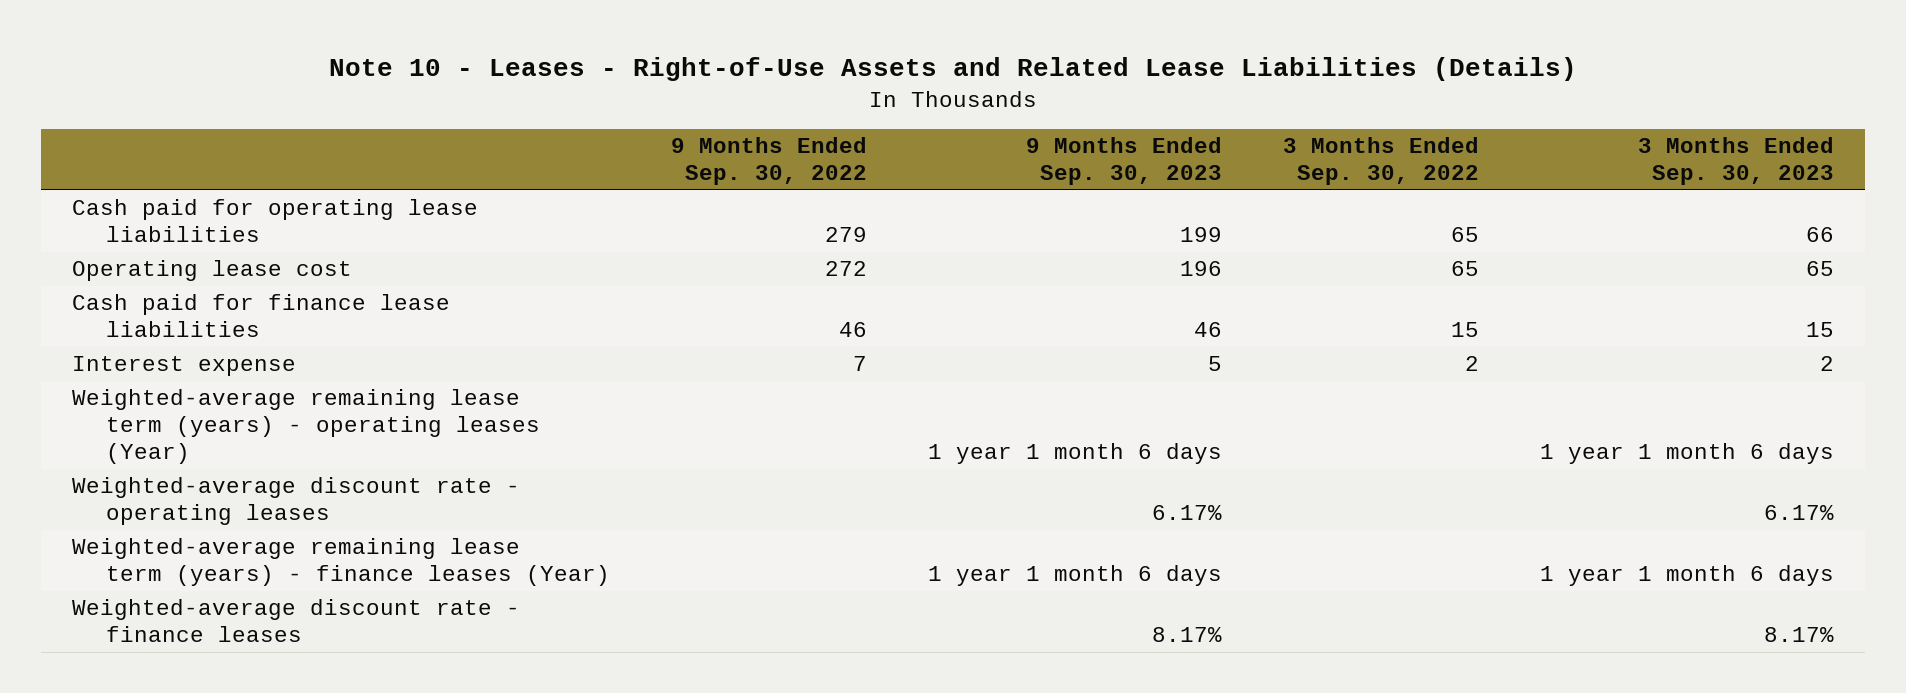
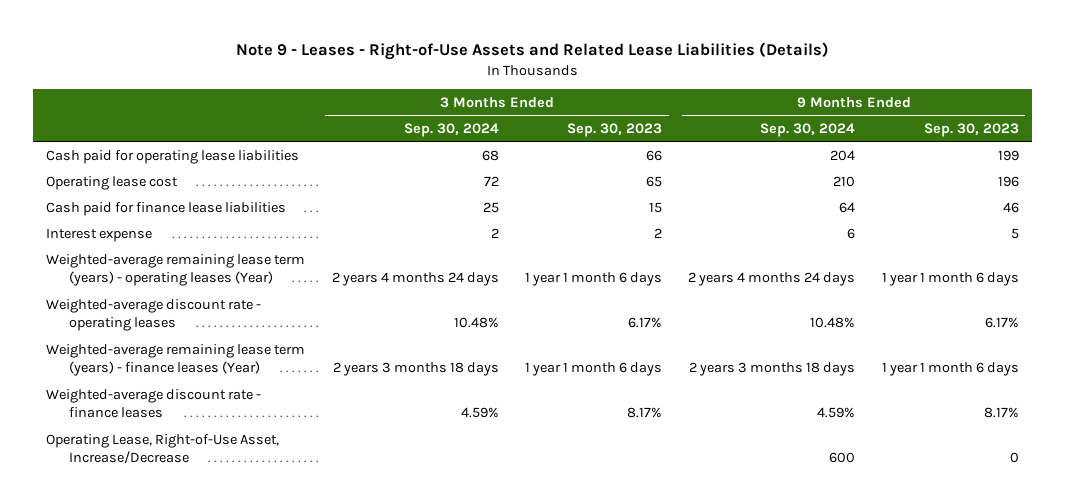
- Note 10 - Leases - Right-of-Use Assets and Related Lease Liabilities (Details)
+ Note 9 - Leases - Right-of-Use Assets and Related Lease Liabilities (Details)
- | 9 Months Ended Sep. 30, 2022 | 9 Months Ended Sep. 30, 2023 | 3 Months Ended Sep. 30, 2022 | 3 Months Ended Sep. 30, 2023
+ | 3 Months Ended Sep. 30, 2024 | 3 Months Ended Sep. 30, 2023 | 9 Months Ended Sep. 30, 2024 | 9 Months Ended Sep. 30, 2023
+ Operating Lease, Right-of-Use Asset, Increase/Decrease | | | 600 | 0

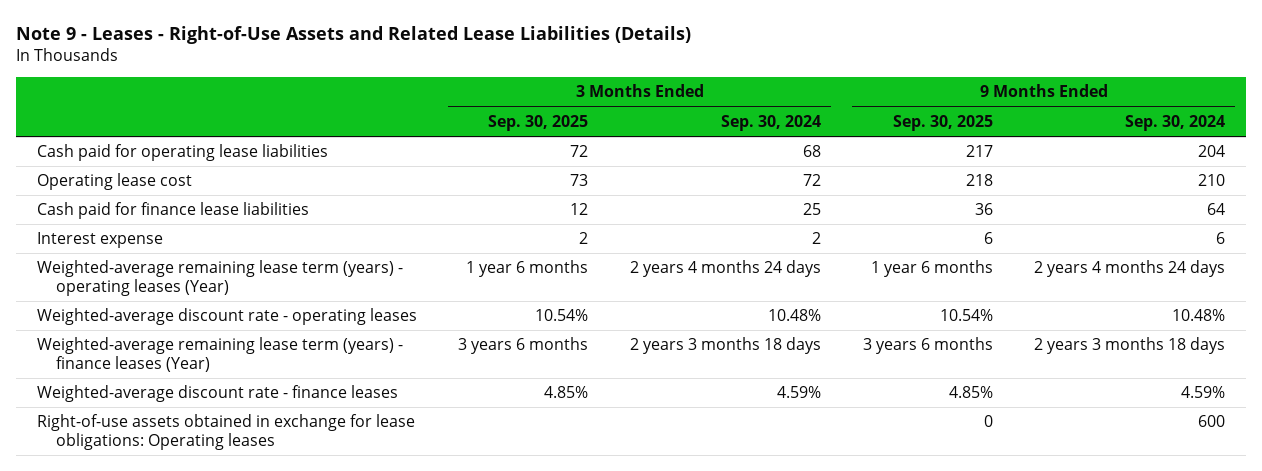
- | 3 Months Ended Sep. 30, 2024 | 3 Months Ended Sep. 30, 2023 | 9 Months Ended Sep. 30, 2024 | 9 Months Ended Sep. 30, 2023
+ | 3 Months Ended Sep. 30, 2025 | 3 Months Ended Sep. 30, 2024 | 9 Months Ended Sep. 30, 2025 | 9 Months Ended Sep. 30, 2024
- Operating Lease, Right-of-Use Asset, Increase/Decrease | | | 600 | 0
+ Right-of-use assets obtained in exchange for lease obligations: Operating leases | | | 0 | 600

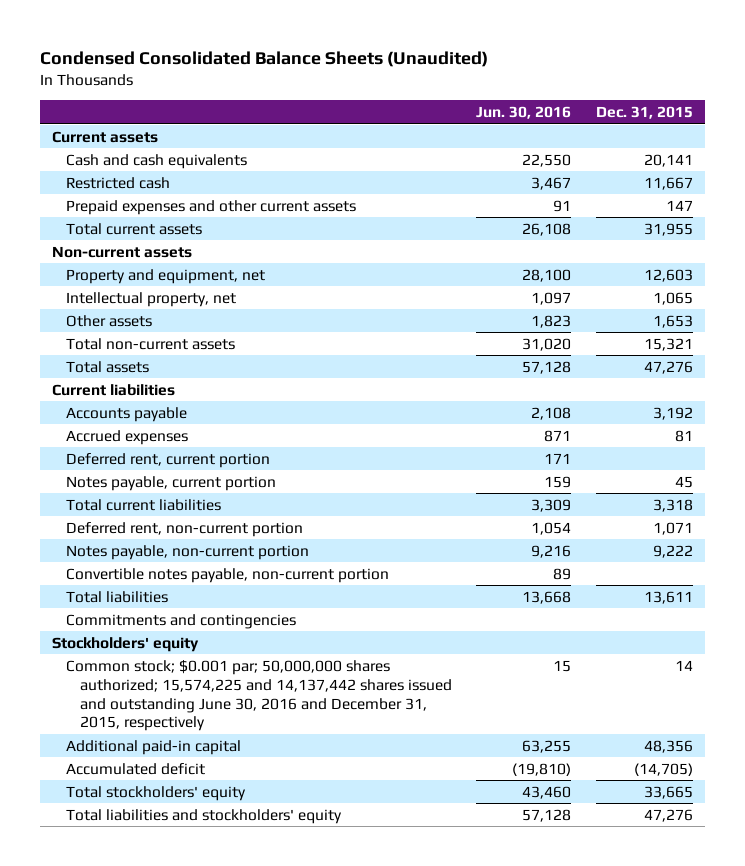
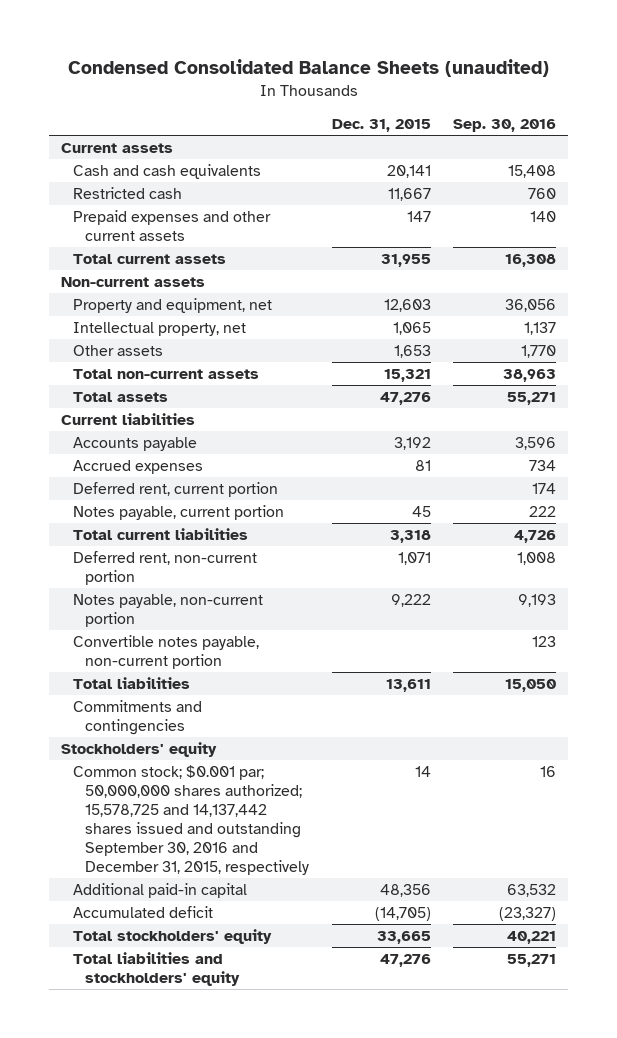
- Condensed Consolidated Balance Sheets (Unaudited)
+ Condensed Consolidated Balance Sheets (unaudited)
- | Jun. 30, 2016 | Dec. 31, 2015
+ | Dec. 31, 2015 | Sep. 30, 2016
- Common stock; $0.001 par; 50,000,000 shares authorized; 15,574,225 and 14,137,442 shares issued and outstanding June 30, 2016 and December 31, 2015, respectively | 15 | 14
+ Common stock; $0.001 par; 50,000,000 shares authorized; 15,578,725 and 14,137,442 shares issued and outstanding September 30, 2016 and December 31, 2015, respectively | 14 | 16

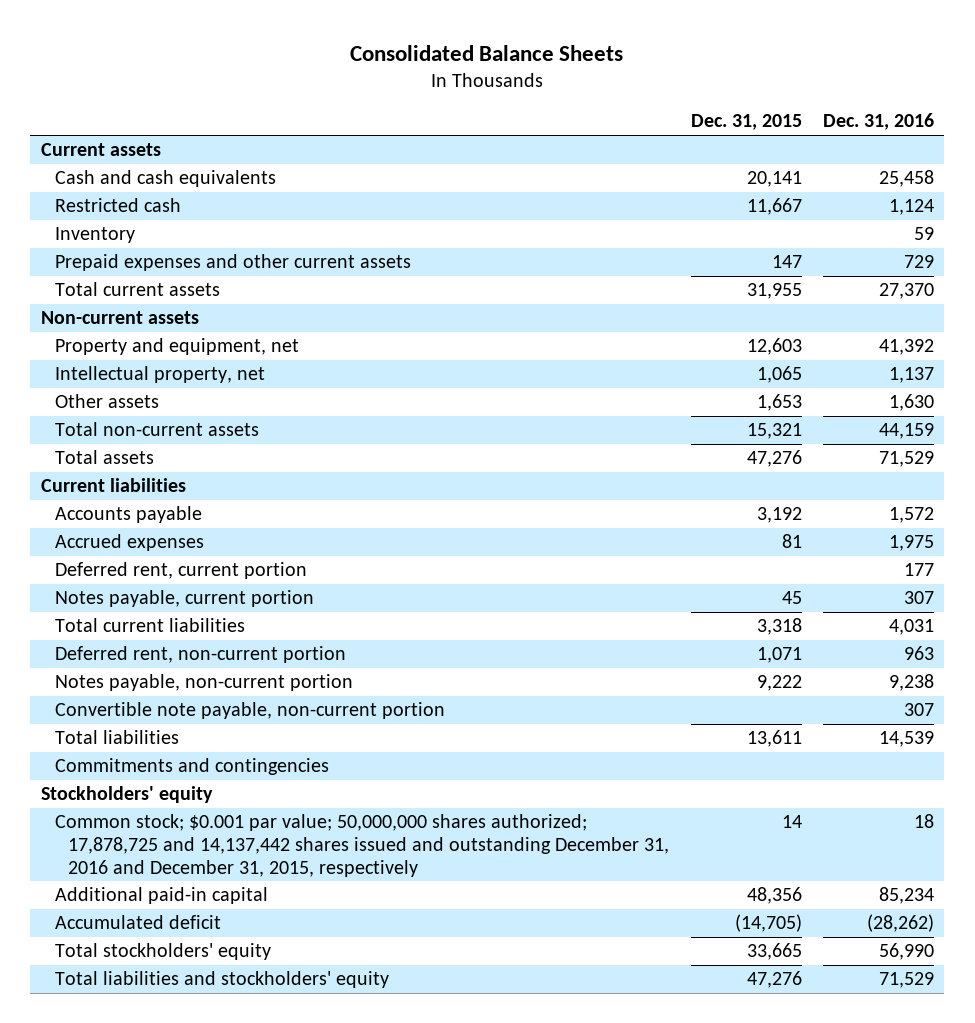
- Condensed Consolidated Balance Sheets (unaudited)
+ Consolidated Balance Sheets
- | Dec. 31, 2015 | Sep. 30, 2016
+ | Dec. 31, 2015 | Dec. 31, 2016
+ Inventory | | 59
- Convertible notes payable, non-current portion | | 123
+ Convertible note payable, non-current portion | | 307
- Common stock; $0.001 par; 50,000,000 shares authorized; 15,578,725 and 14,137,442 shares issued and outstanding September 30, 2016 and December 31, 2015, respectively | 14 | 16
+ Common stock; $0.001 par value; 50,000,000 shares authorized; 17,878,725 and 14,137,442 shares issued and outstanding December 31, 2016 and December 31, 2015, respectively | 14 | 18

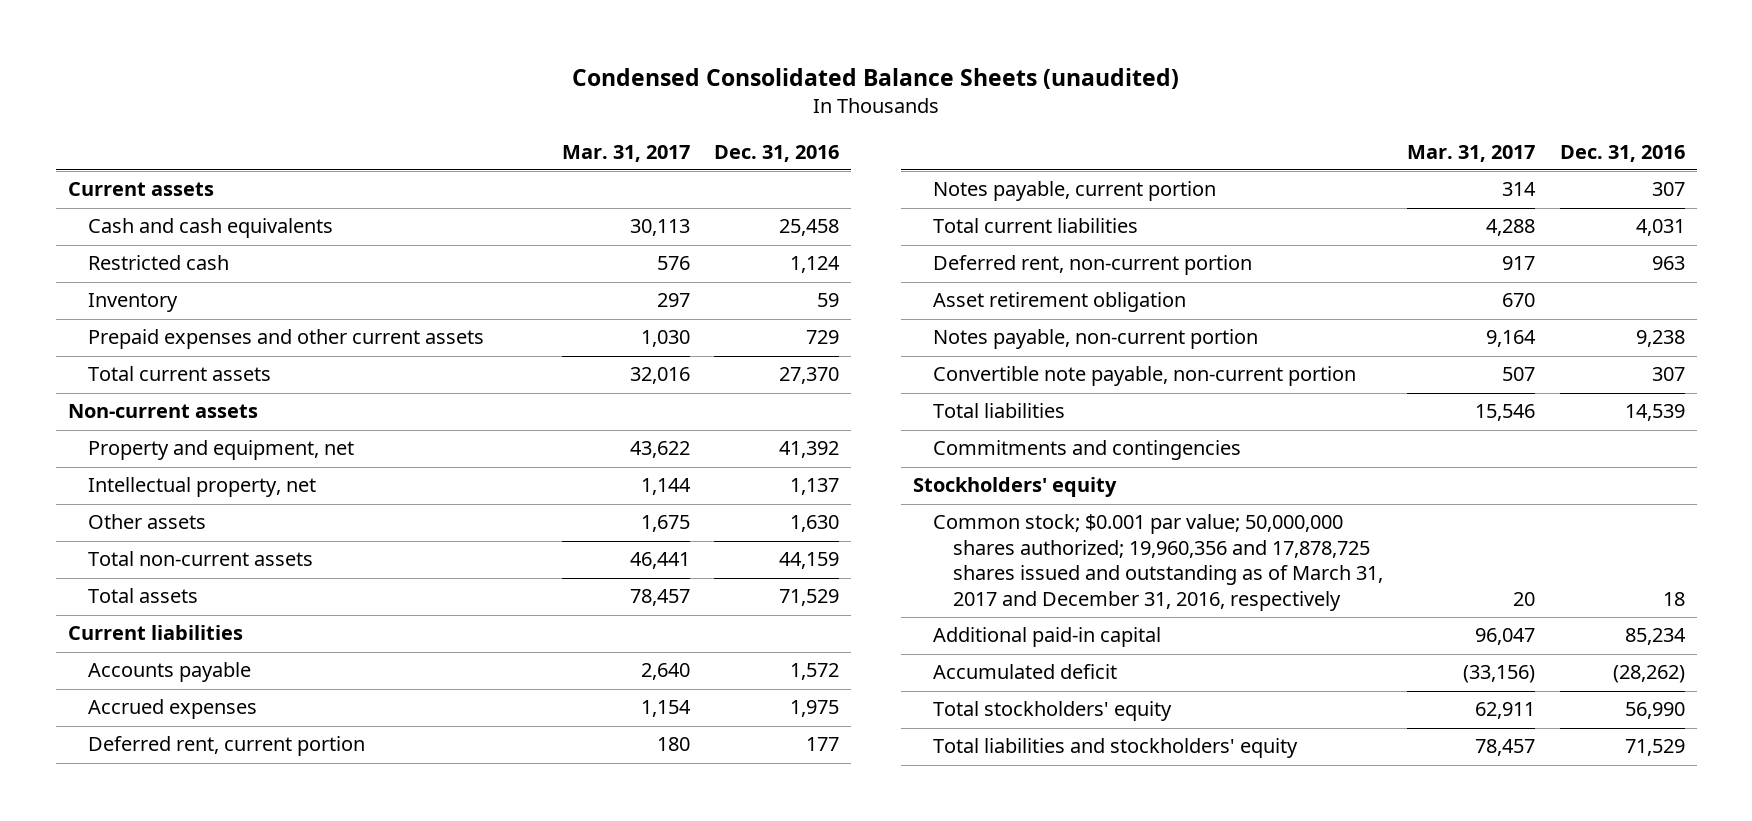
- Consolidated Balance Sheets
+ Condensed Consolidated Balance Sheets (unaudited)
- | Dec. 31, 2015 | Dec. 31, 2016
+ | Mar. 31, 2017 | Dec. 31, 2016
+ Asset retirement obligation | 670 |
- Common stock; $0.001 par value; 50,000,000 shares authorized; 17,878,725 and 14,137,442 shares issued and outstanding December 31, 2016 and December 31, 2015, respectively | 14 | 18
+ Common stock; $0.001 par value; 50,000,000 shares authorized; 19,960,356 and 17,878,725 shares issued and outstanding as of March 31, 2017 and December 31, 2016, respectively | 20 | 18

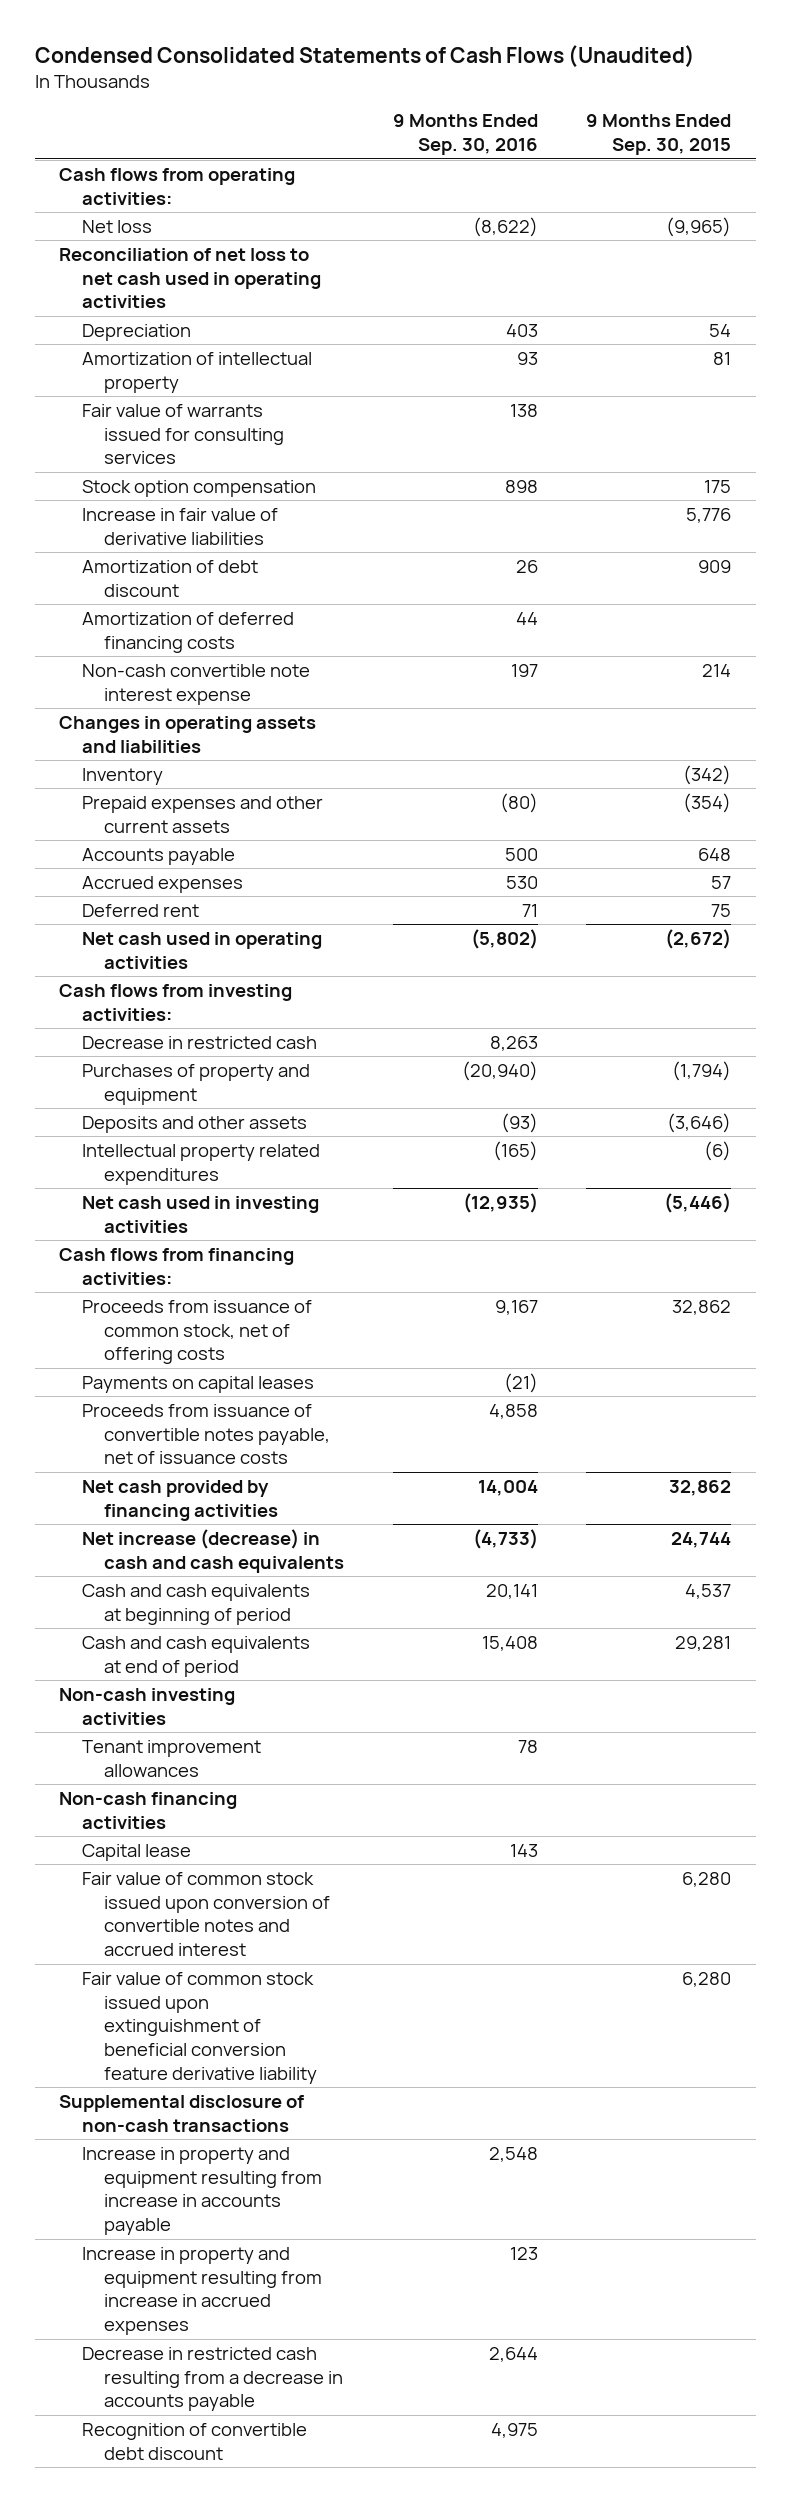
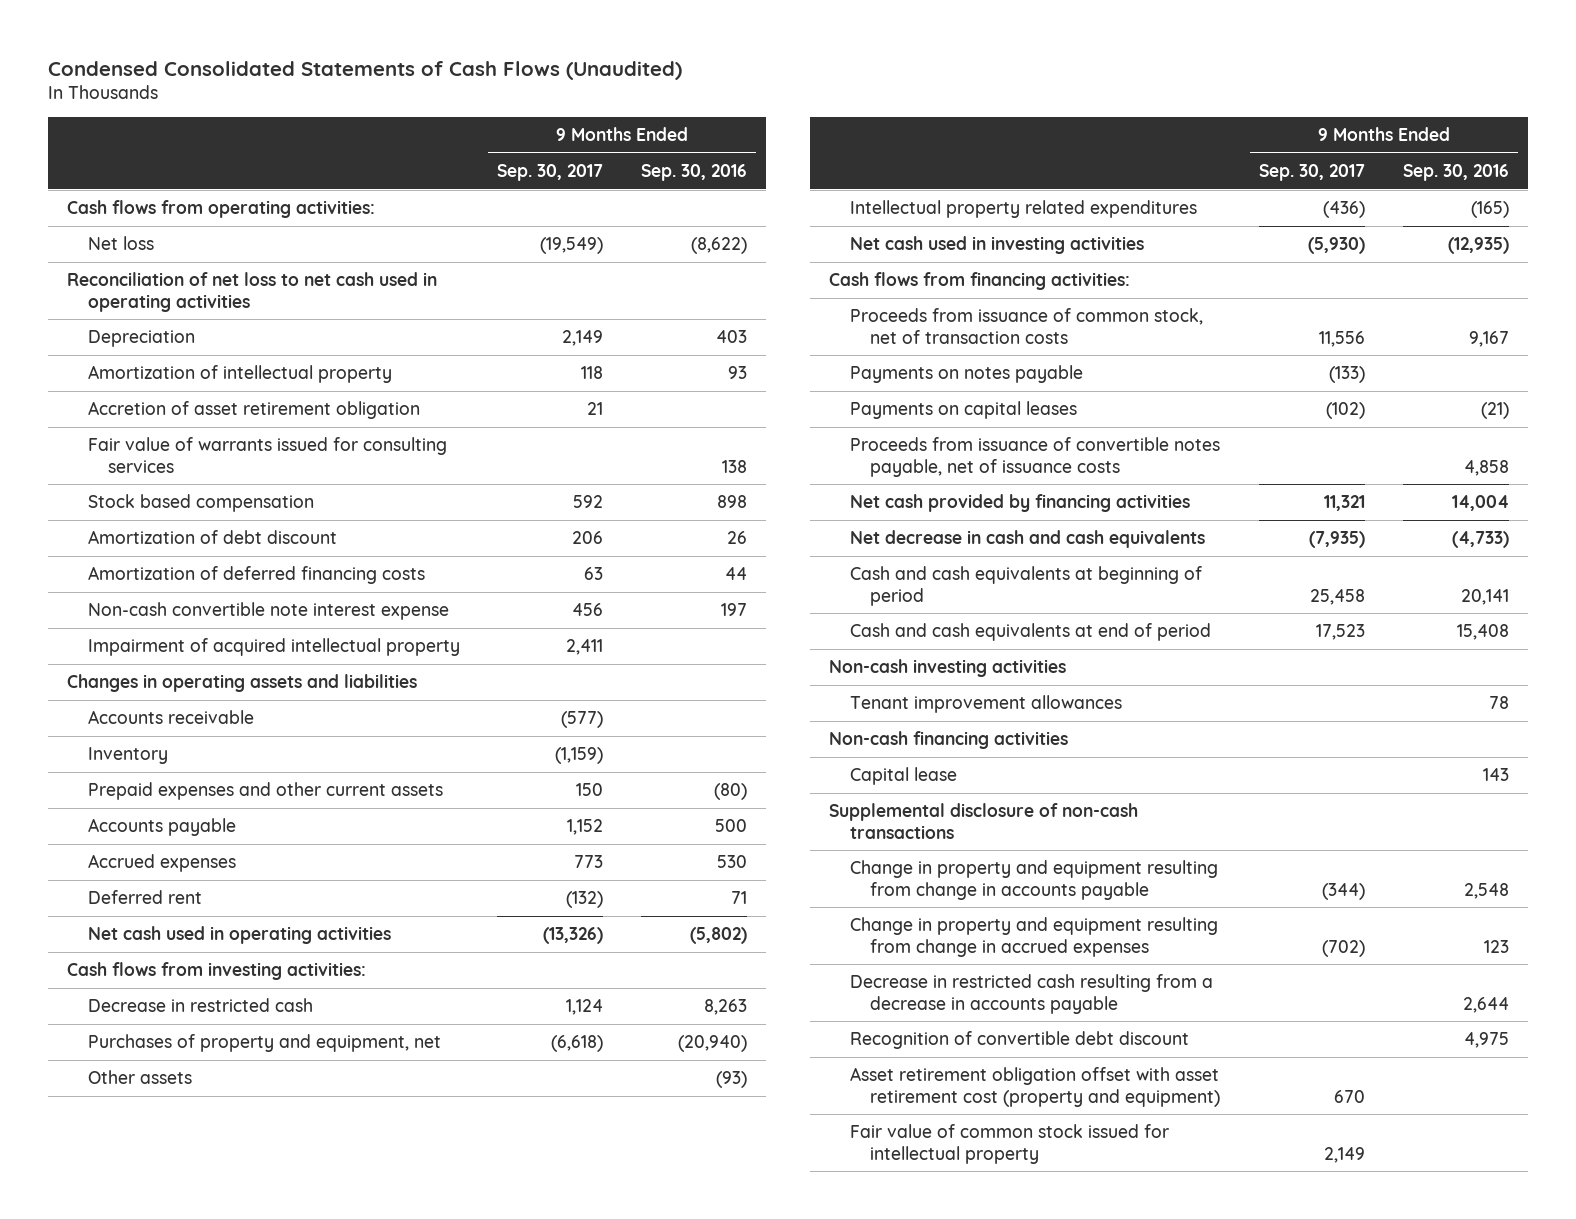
- | 9 Months Ended Sep. 30, 2016 | 9 Months Ended Sep. 30, 2015
+ | 9 Months Ended Sep. 30, 2017 | 9 Months Ended Sep. 30, 2016
+ Accretion of asset retirement obligation | 21 |
- Stock option compensation | 898 | 175
- Increase in fair value of derivative liabilities | | 5,776
+ Stock based compensation | 592 | 898
+ Impairment of acquired intellectual property | 2,411 |
+ Accounts receivable | (577) |
- Purchases of property and equipment | (20,940) | (1,794)
- Deposits and other assets | (93) | (3,646)
+ Purchases of property and equipment, net | (6,618) | (20,940)
+ Other assets | | (93)
- Proceeds from issuance of common stock, net of offering costs | 9,167 | 32,862
+ Proceeds from issuance of common stock, net of transaction costs | 11,556 | 9,167
+ Payments on notes payable | (133) |
- Net increase (decrease) in cash and cash equivalents | (4,733) | 24,744
+ Net decrease in cash and cash equivalents | (7,935) | (4,733)
- Fair value of common stock issued upon conversion of convertible notes and accrued interest | | 6,280
- Fair value of common stock issued upon extinguishment of beneficial conversion feature derivative liability | | 6,280
- Increase in property and equipment resulting from increase in accounts payable | 2,548 |
- Increase in property and equipment resulting from increase in accrued expenses | 123 |
+ Change in property and equipment resulting from change in accounts payable | (344) | 2,548
+ Change in property and equipment resulting from change in accrued expenses | (702) | 123
+ Asset retirement obligation offset with asset retirement cost (property and equipment) | 670 |
+ Fair value of common stock issued for intellectual property | 2,149 |

